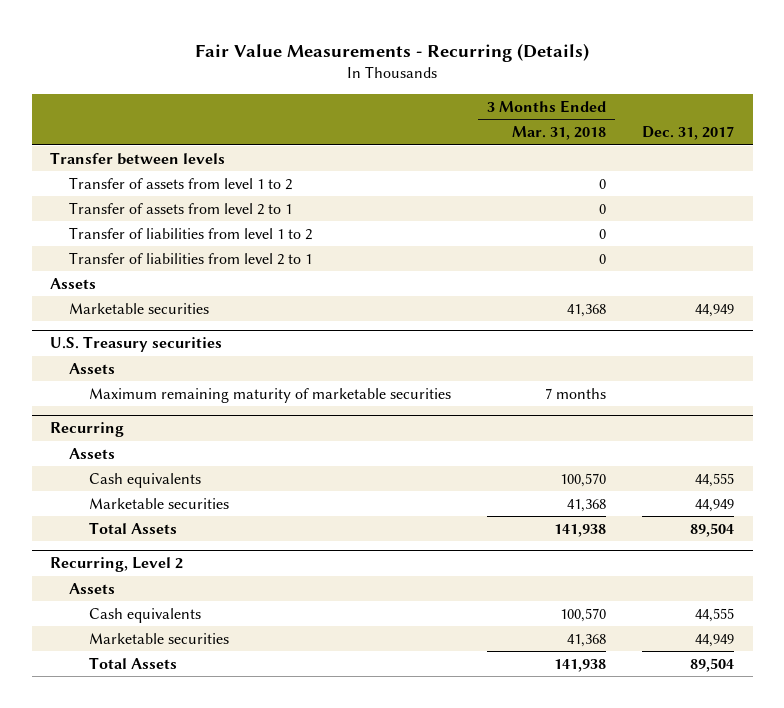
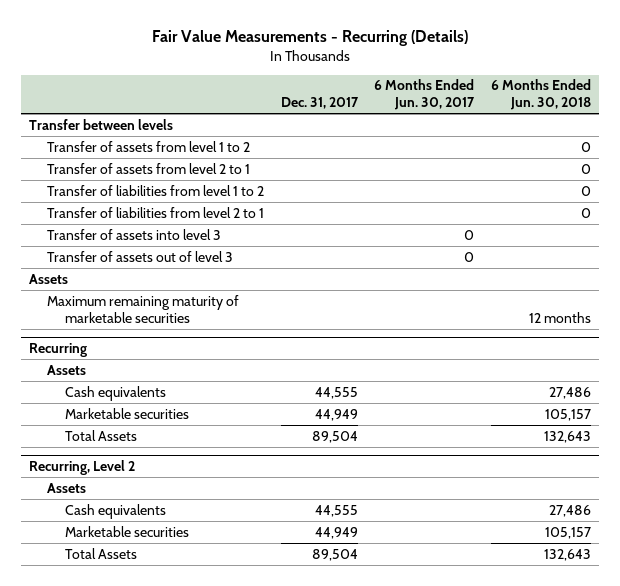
- | 3 Months Ended Mar. 31, 2018 | Dec. 31, 2017
+ | Dec. 31, 2017 | 6 Months Ended Jun. 30, 2017 | 6 Months Ended Jun. 30, 2018
+ Transfer of assets into level 3 | | 0 |
+ Transfer of assets out of level 3 | | 0 |
- Marketable securities | 41,368 | 44,949
- U.S. Treasury securities
- Assets
- Maximum remaining maturity of marketable securities | 7 months |
+ Maximum remaining maturity of marketable securities | | | 12 months

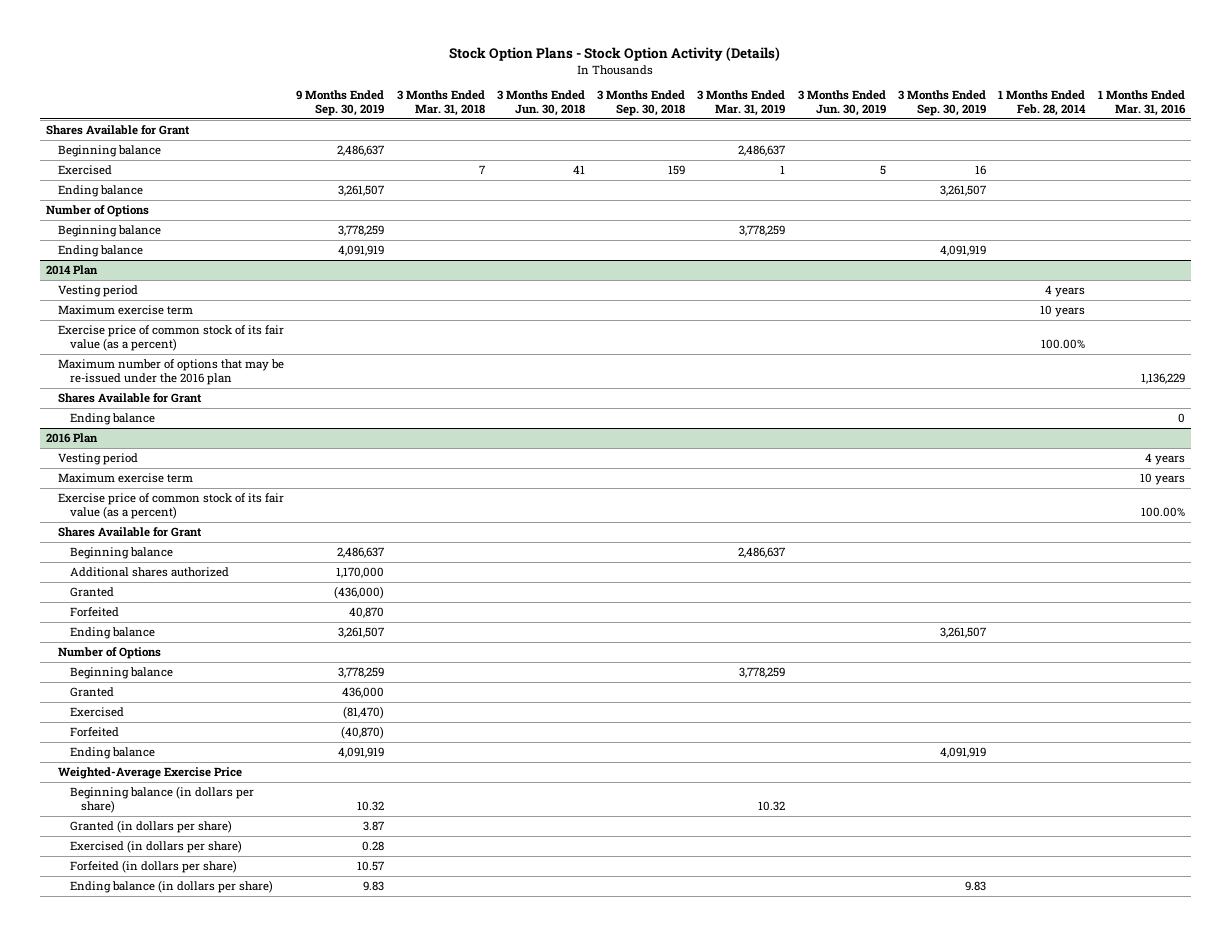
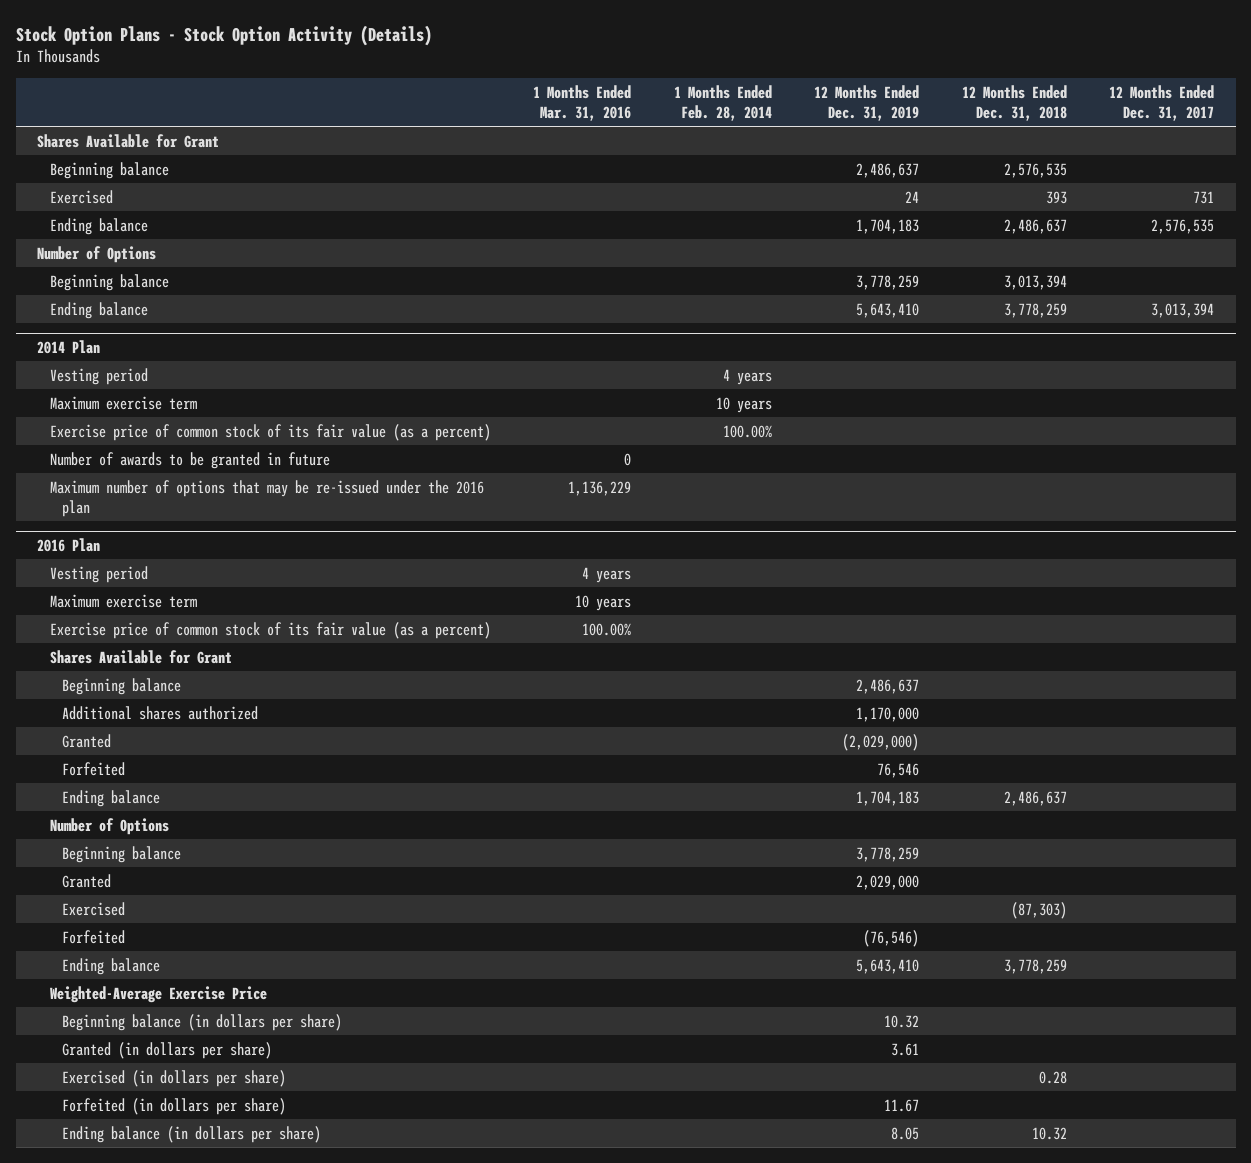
- | 9 Months Ended Sep. 30, 2019 | 3 Months Ended Mar. 31, 2018 | 3 Months Ended Jun. 30, 2018 | 3 Months Ended Sep. 30, 2018 | 3 Months Ended Mar. 31, 2019 | 3 Months Ended Jun. 30, 2019 | 3 Months Ended Sep. 30, 2019 | 1 Months Ended Feb. 28, 2014 | 1 Months Ended Mar. 31, 2016
+ | 1 Months Ended Mar. 31, 2016 | 1 Months Ended Feb. 28, 2014 | 12 Months Ended Dec. 31, 2019 | 12 Months Ended Dec. 31, 2018 | 12 Months Ended Dec. 31, 2017
@ 2014 Plan
+ Number of awards to be granted in future | 0 | | | |
- Shares Available for Grant
- Ending balance | | | | | | | | | 0

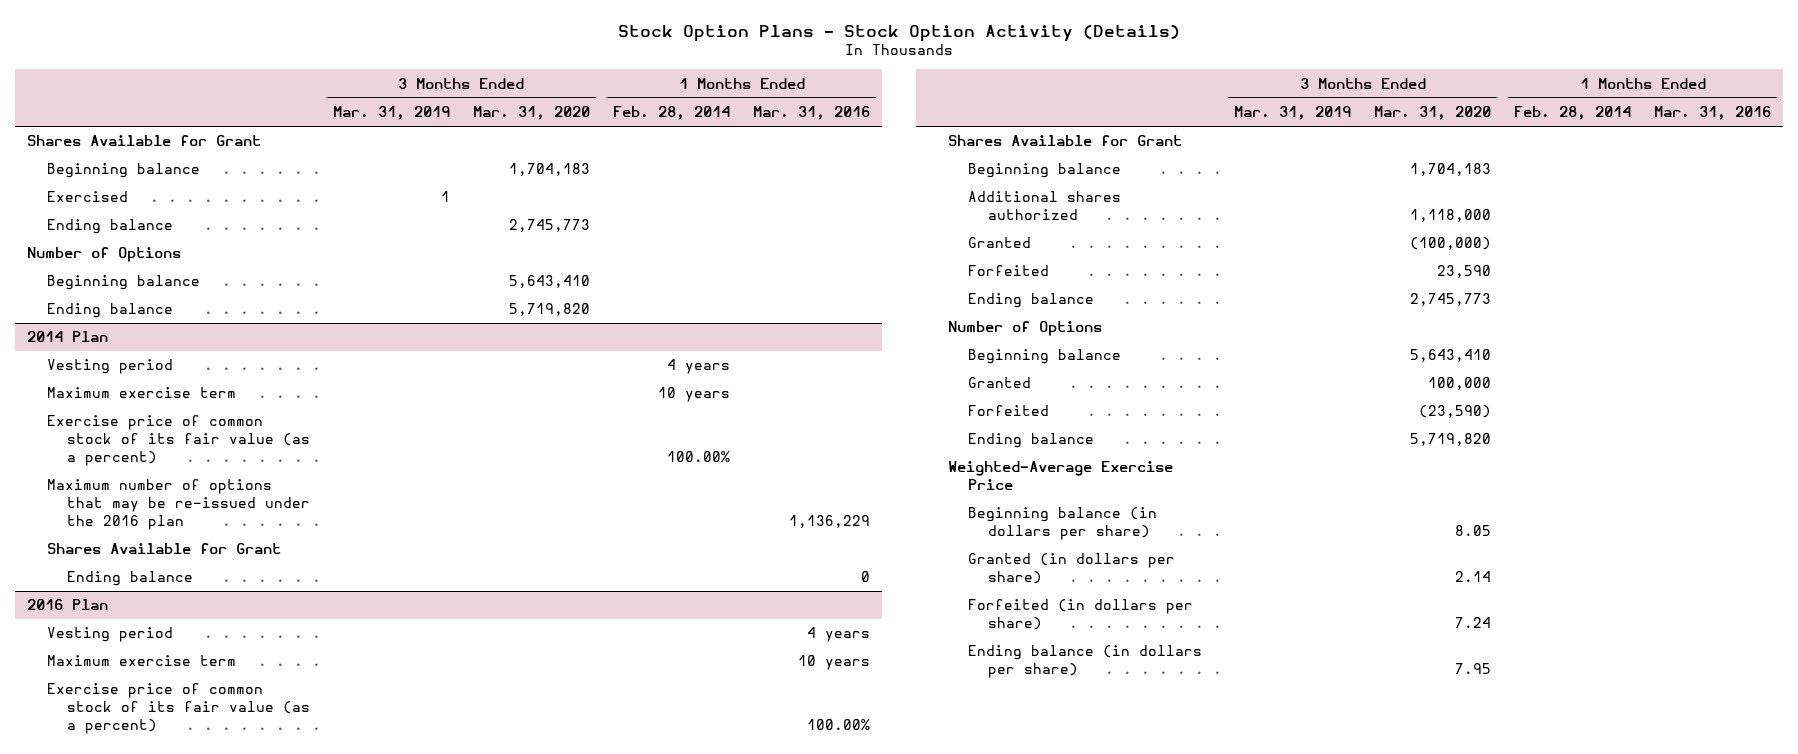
- | 1 Months Ended Mar. 31, 2016 | 1 Months Ended Feb. 28, 2014 | 12 Months Ended Dec. 31, 2019 | 12 Months Ended Dec. 31, 2018 | 12 Months Ended Dec. 31, 2017
+ | 3 Months Ended Mar. 31, 2019 | 3 Months Ended Mar. 31, 2020 | 1 Months Ended Feb. 28, 2014 | 1 Months Ended Mar. 31, 2016
@ 2014 Plan
- Number of awards to be granted in future | 0 | | | |
+ Shares Available for Grant
+ Ending balance | | | | 0
@ 2016 Plan
- Exercised | | | | (87,303) |
- Exercised (in dollars per share) | | | | 0.28 |

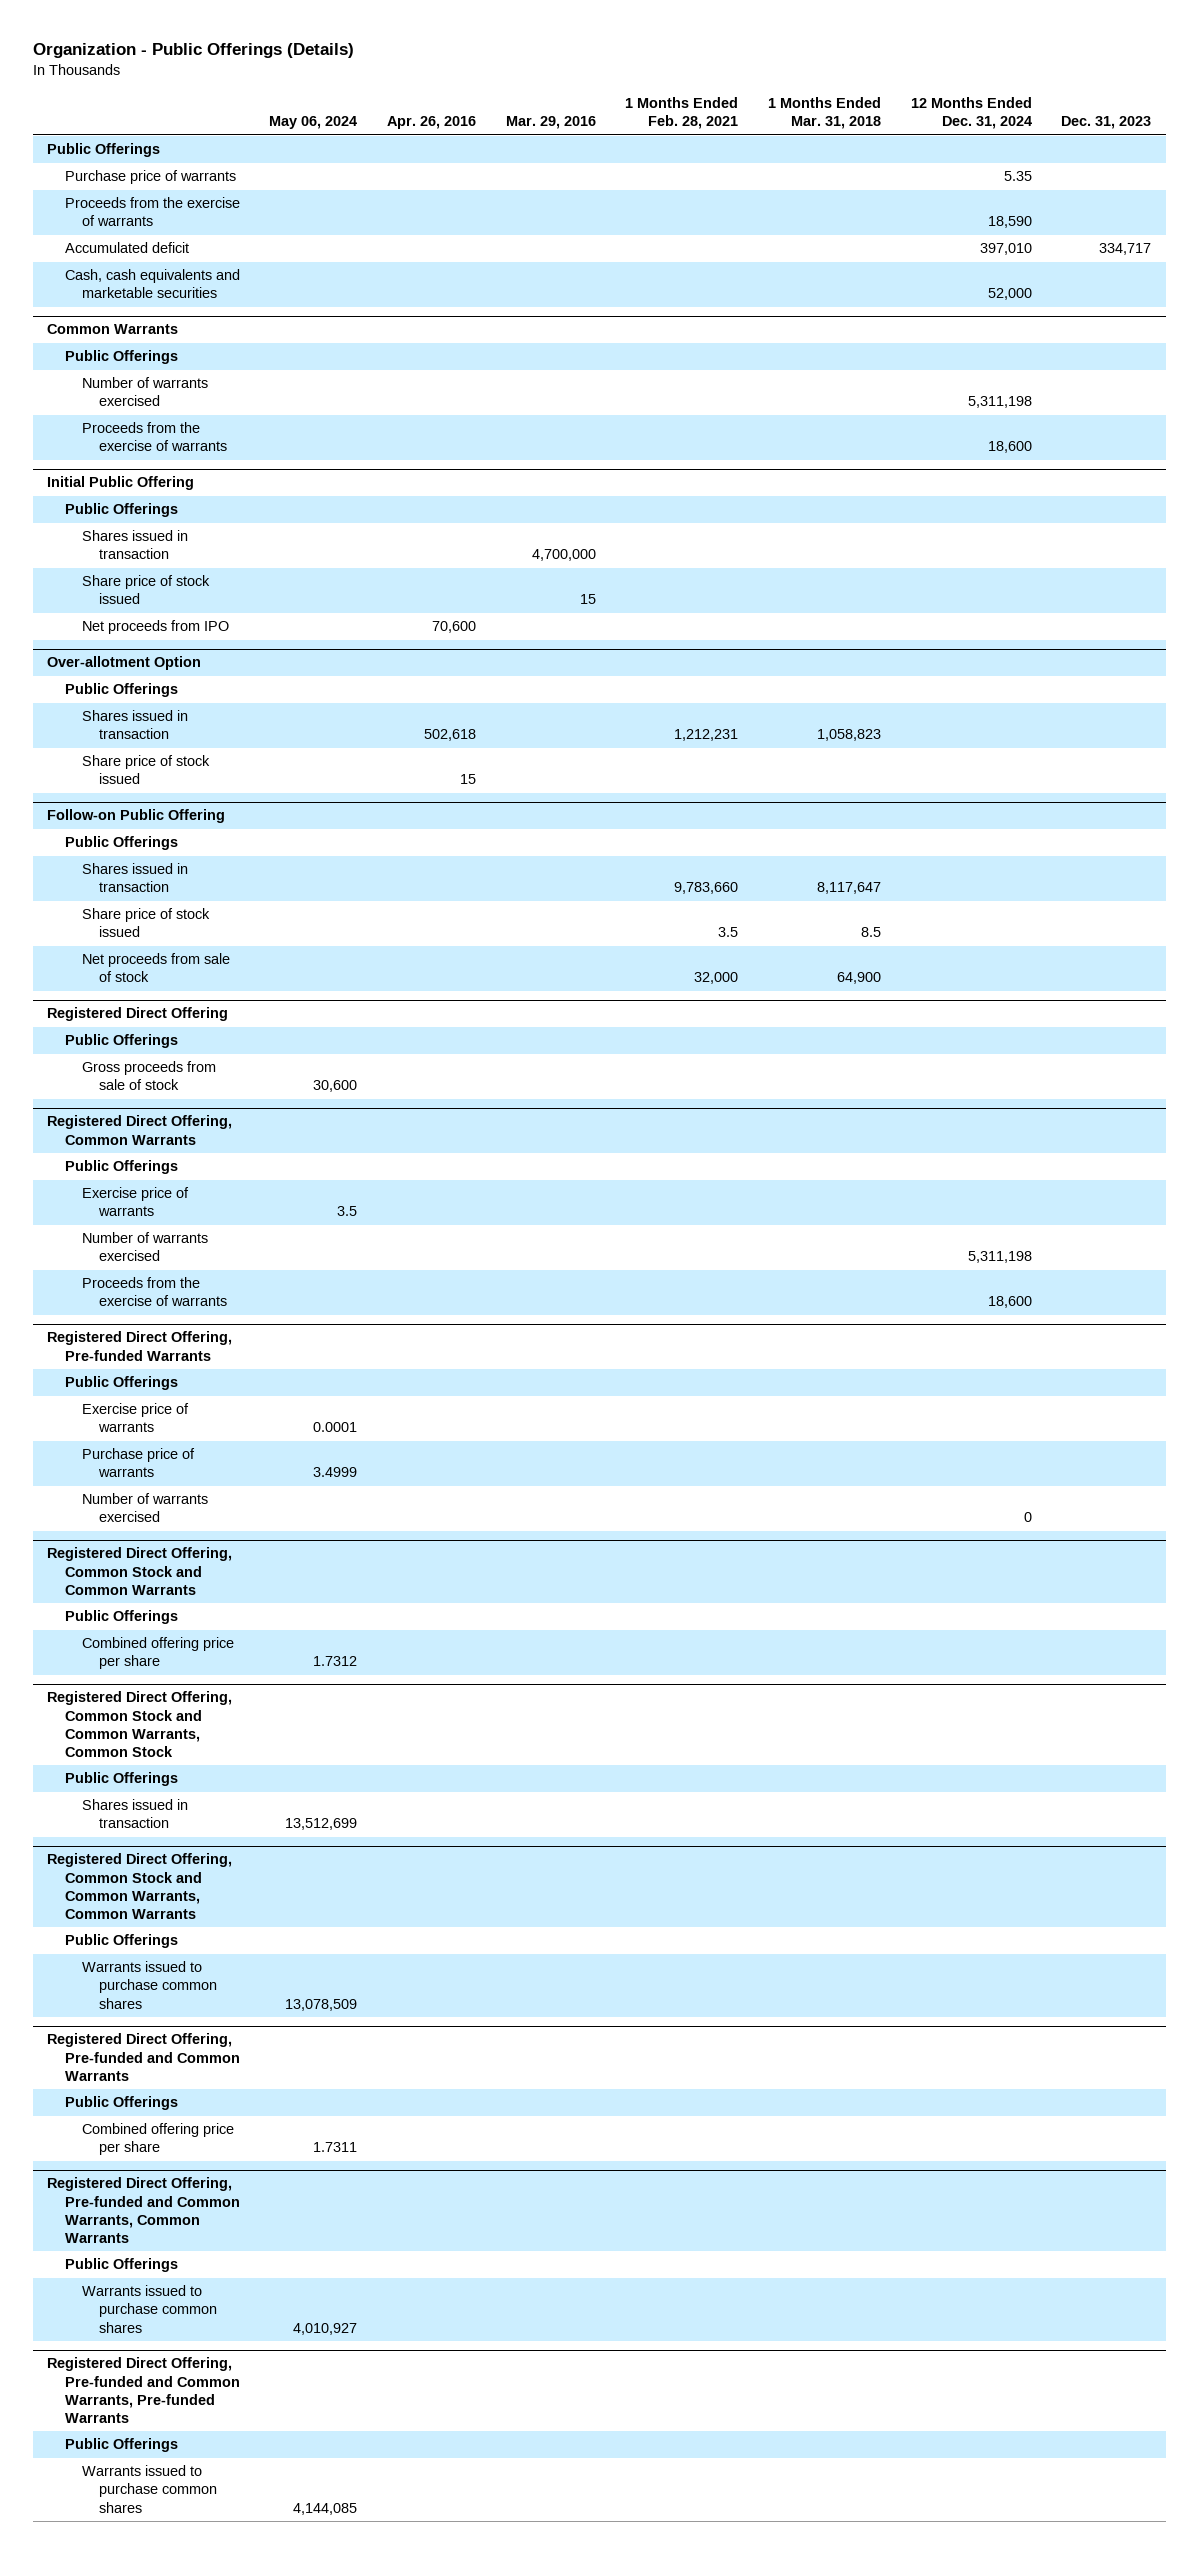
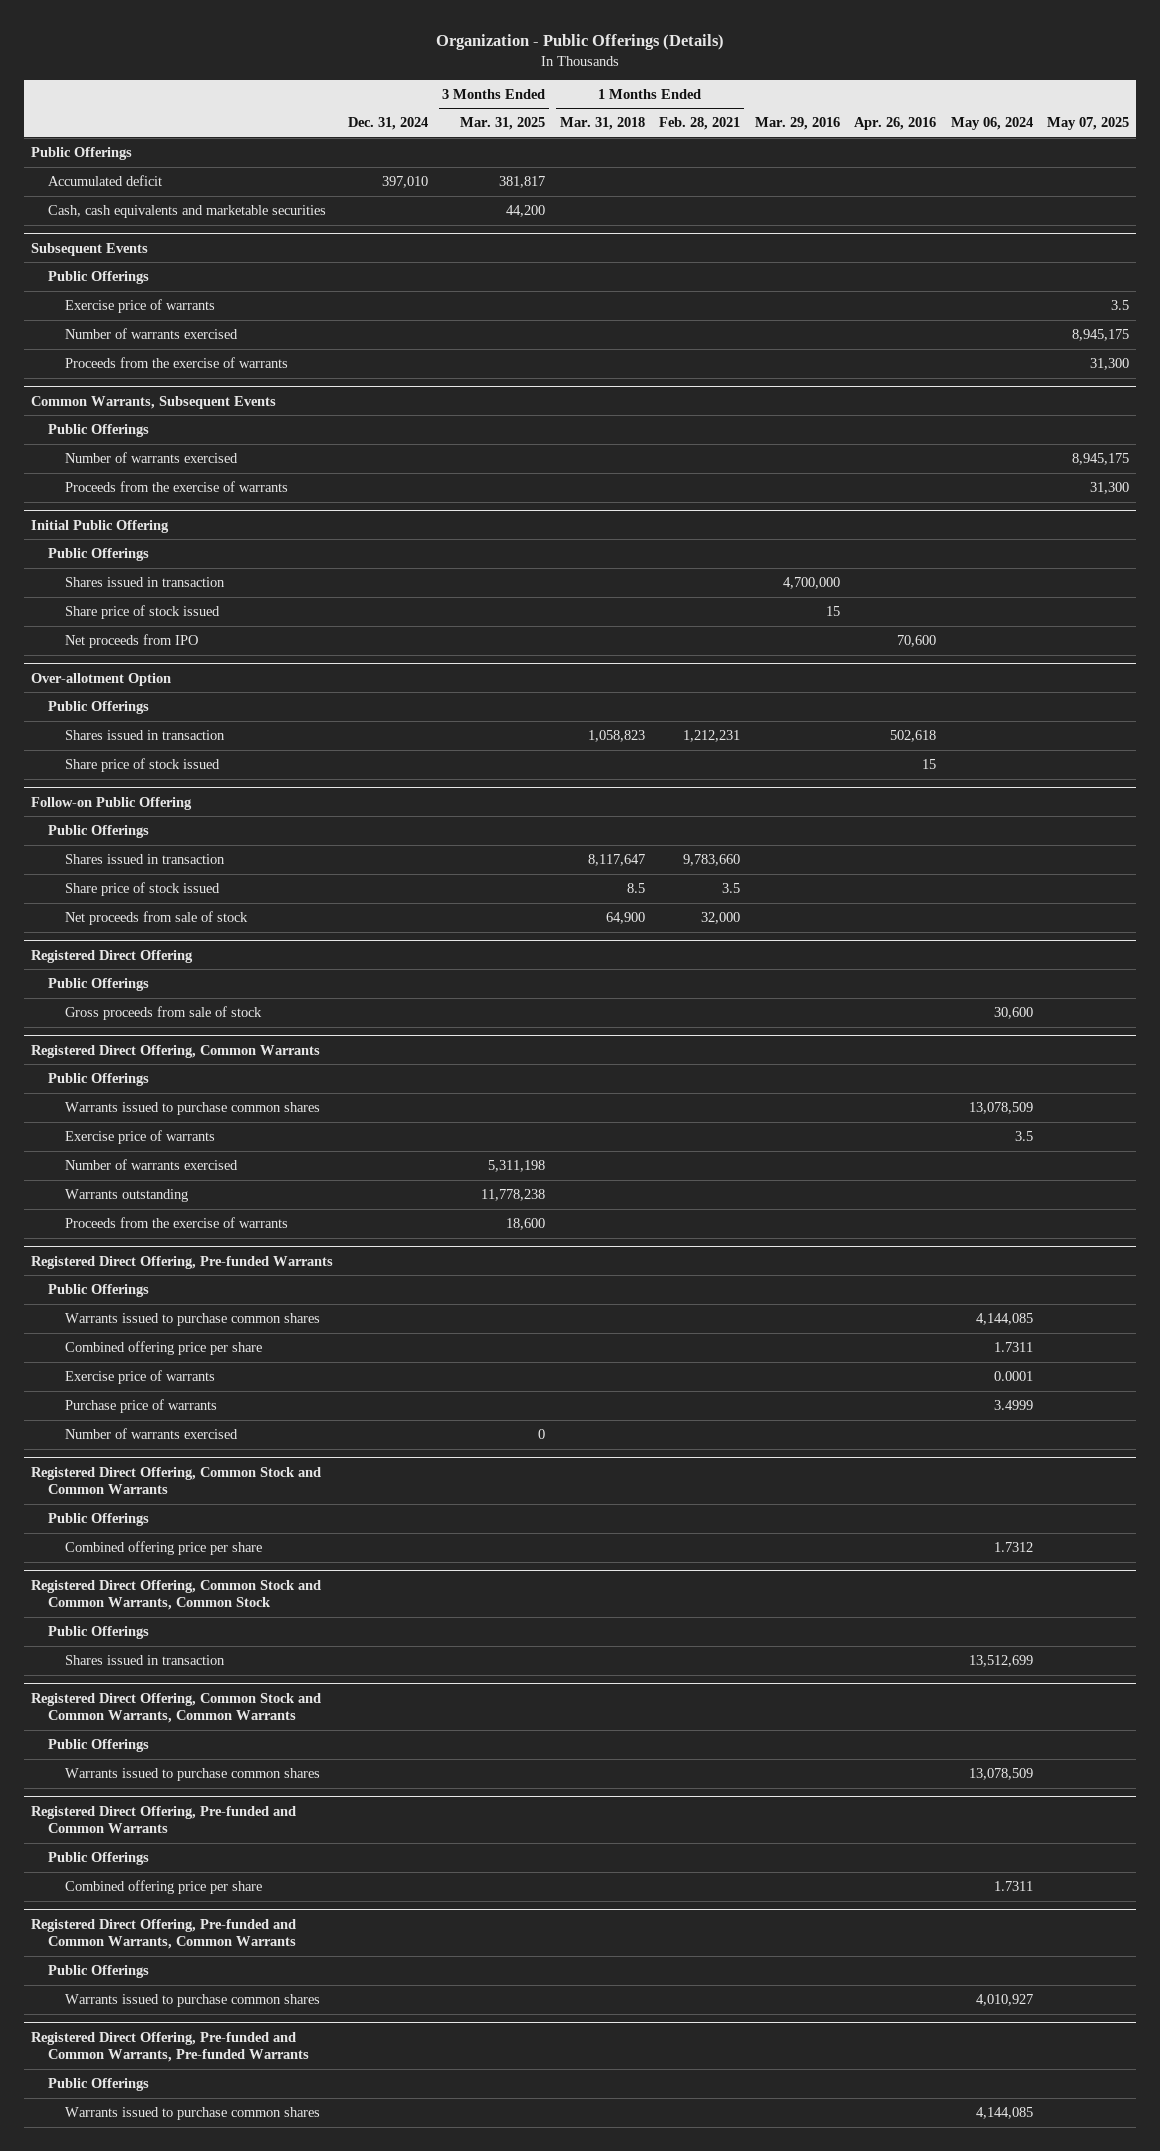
- | May 06, 2024 | Apr. 26, 2016 | Mar. 29, 2016 | 1 Months Ended Feb. 28, 2021 | 1 Months Ended Mar. 31, 2018 | 12 Months Ended Dec. 31, 2024 | Dec. 31, 2023
+ | Dec. 31, 2024 | 3 Months Ended Mar. 31, 2025 | 1 Months Ended Mar. 31, 2018 | 1 Months Ended Feb. 28, 2021 | Mar. 29, 2016 | Apr. 26, 2016 | May 06, 2024 | May 07, 2025
- Purchase price of warrants | | | | | | 5.35 |
- Proceeds from the exercise of warrants | | | | | | 18,590 |
- Common Warrants
+ Subsequent Events
+ Public Offerings
+ Exercise price of warrants | | | | | | | | 3.5
+ Number of warrants exercised | | | | | | | | 8,945,175
+ Proceeds from the exercise of warrants | | | | | | | | 31,300
+ Common Warrants, Subsequent Events
@ Registered Direct Offering, Common Warrants
+ Warrants issued to purchase common shares | | | | | | | 13,078,509 |
+ Warrants outstanding | | 11,778,238 | | | | | |
@ Registered Direct Offering, Pre-funded Warrants
+ Warrants issued to purchase common shares | | | | | | | 4,144,085 |
+ Combined offering price per share | | | | | | | 1.7311 |

